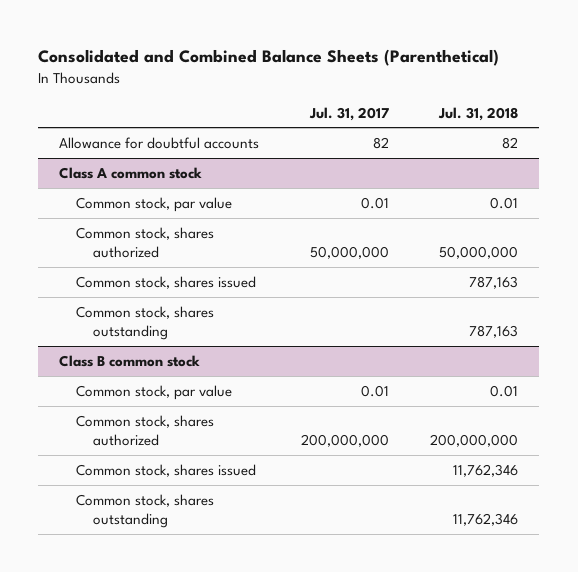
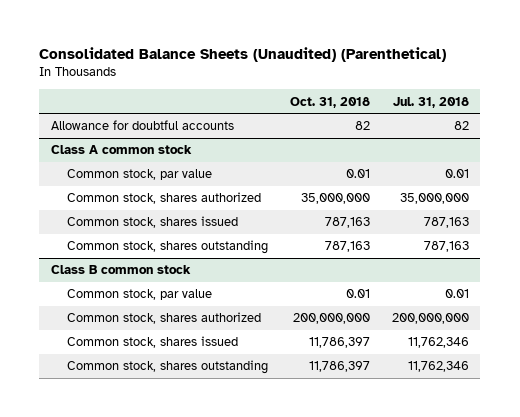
- Consolidated and Combined Balance Sheets (Parenthetical)
+ Consolidated Balance Sheets (Unaudited) (Parenthetical)
- | Jul. 31, 2017 | Jul. 31, 2018
+ | Oct. 31, 2018 | Jul. 31, 2018
@ Class A common stock
- Common stock, shares authorized | 50,000,000 | 50,000,000
+ Common stock, shares authorized | 35,000,000 | 35,000,000

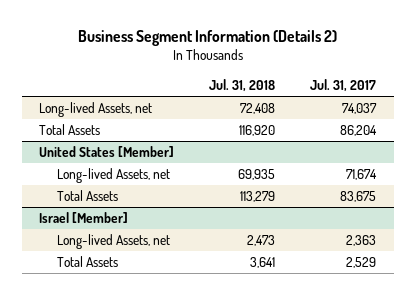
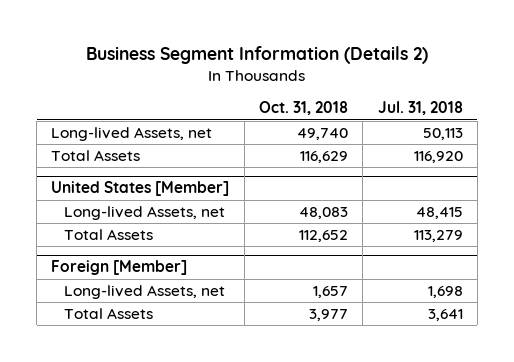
- | Jul. 31, 2018 | Jul. 31, 2017
+ | Oct. 31, 2018 | Jul. 31, 2018
- Long-lived Assets, net | 72,408 | 74,037
+ Long-lived Assets, net | 49,740 | 50,113
@ United States [Member]
- Long-lived Assets, net | 69,935 | 71,674
+ Long-lived Assets, net | 48,083 | 48,415
- Israel [Member]
- Long-lived Assets, net | 2,473 | 2,363
+ Foreign [Member]
+ Long-lived Assets, net | 1,657 | 1,698

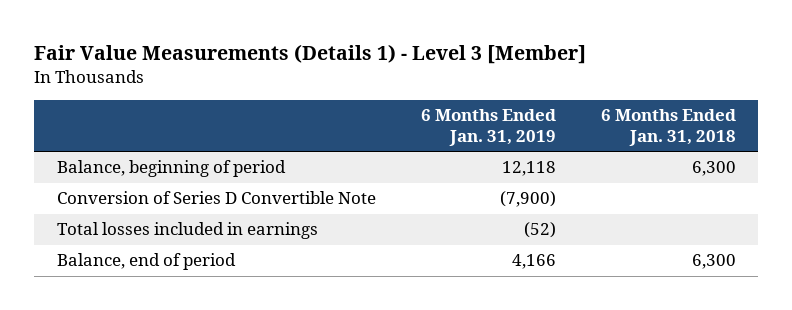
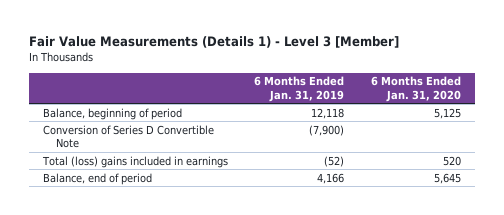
- | 6 Months Ended Jan. 31, 2019 | 6 Months Ended Jan. 31, 2018
+ | 6 Months Ended Jan. 31, 2019 | 6 Months Ended Jan. 31, 2020
- Total losses included in earnings | (52) |
+ Total (loss) gains included in earnings | (52) | 520

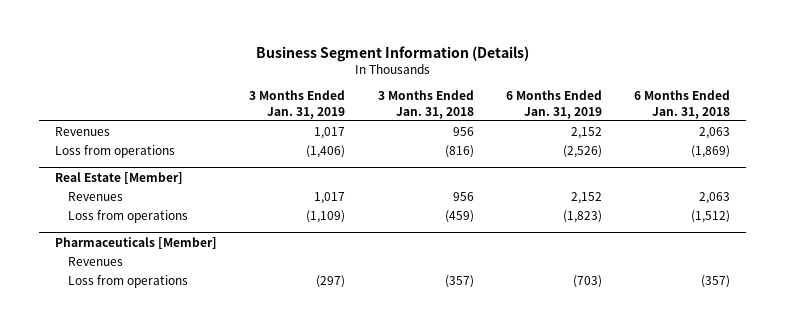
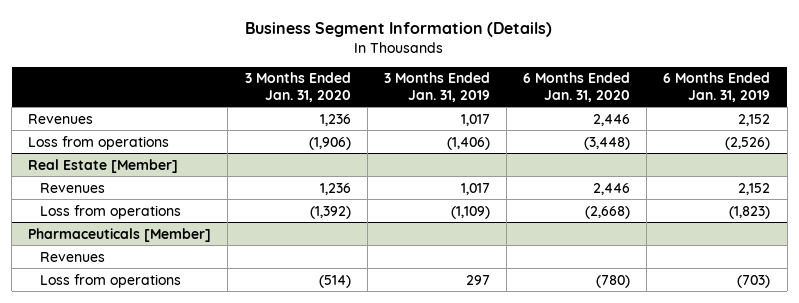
- | 3 Months Ended Jan. 31, 2019 | 3 Months Ended Jan. 31, 2018 | 6 Months Ended Jan. 31, 2019 | 6 Months Ended Jan. 31, 2018
+ | 3 Months Ended Jan. 31, 2020 | 3 Months Ended Jan. 31, 2019 | 6 Months Ended Jan. 31, 2020 | 6 Months Ended Jan. 31, 2019
@ Pharmaceuticals [Member]
- Loss from operations | (297) | (357) | (703) | (357)
+ Loss from operations | (514) | 297 | (780) | (703)

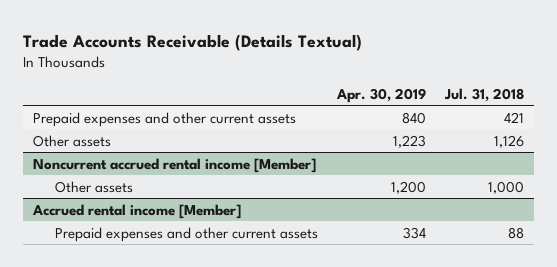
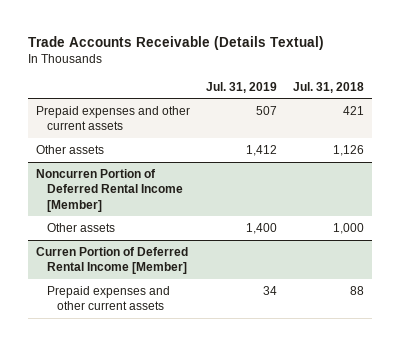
- | Apr. 30, 2019 | Jul. 31, 2018
+ | Jul. 31, 2019 | Jul. 31, 2018
- Noncurrent accrued rental income [Member]
+ Noncurren Portion of Deferred Rental Income [Member]
- Accrued rental income [Member]
+ Curren Portion of Deferred Rental Income [Member]

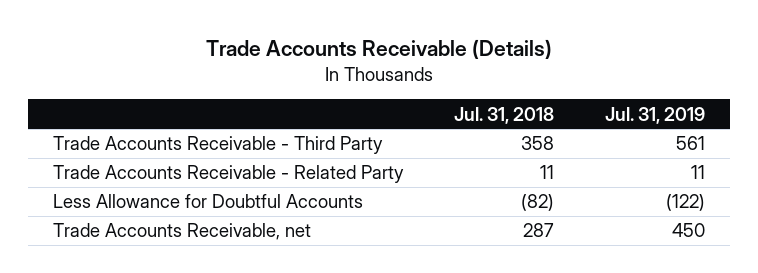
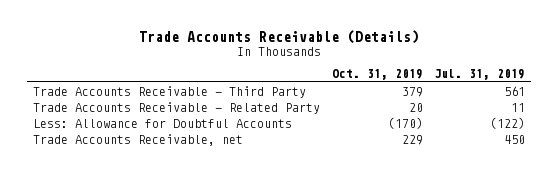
- | Jul. 31, 2018 | Jul. 31, 2019
+ | Oct. 31, 2019 | Jul. 31, 2019
- Less Allowance for Doubtful Accounts | (82) | (122)
+ Less: Allowance for Doubtful Accounts | (170) | (122)

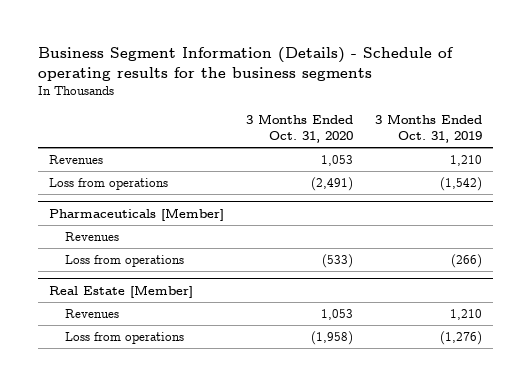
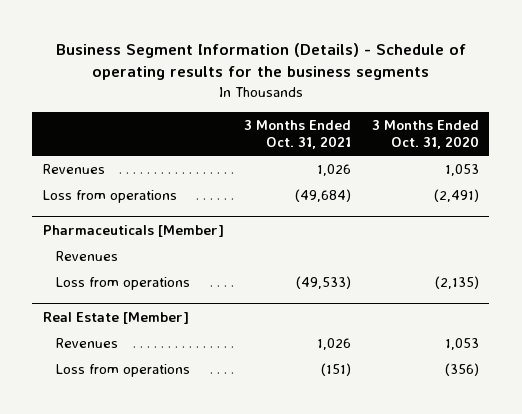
- | 3 Months Ended Oct. 31, 2020 | 3 Months Ended Oct. 31, 2019
+ | 3 Months Ended Oct. 31, 2021 | 3 Months Ended Oct. 31, 2020
@ Pharmaceuticals [Member]
- Loss from operations | (533) | (266)
+ Loss from operations | (49,533) | (2,135)
@ Real Estate [Member]
- Loss from operations | (1,958) | (1,276)
+ Loss from operations | (151) | (356)

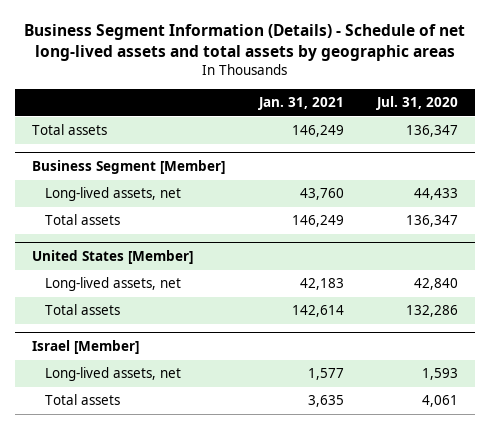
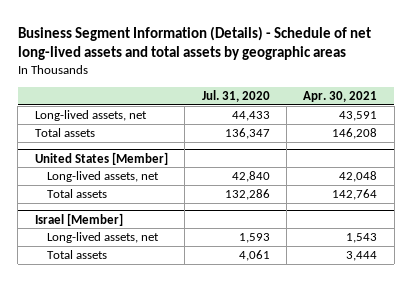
- | Jan. 31, 2021 | Jul. 31, 2020
+ | Jul. 31, 2020 | Apr. 30, 2021
- Total assets | 146,249 | 136,347
- Business Segment [Member]

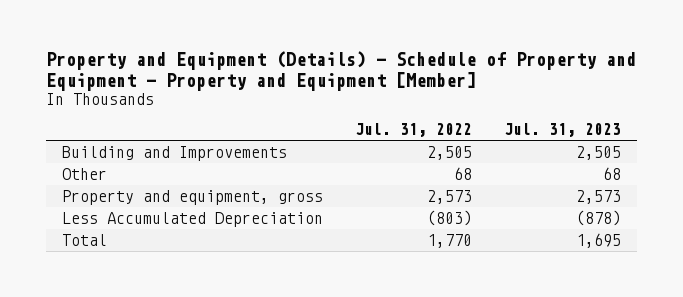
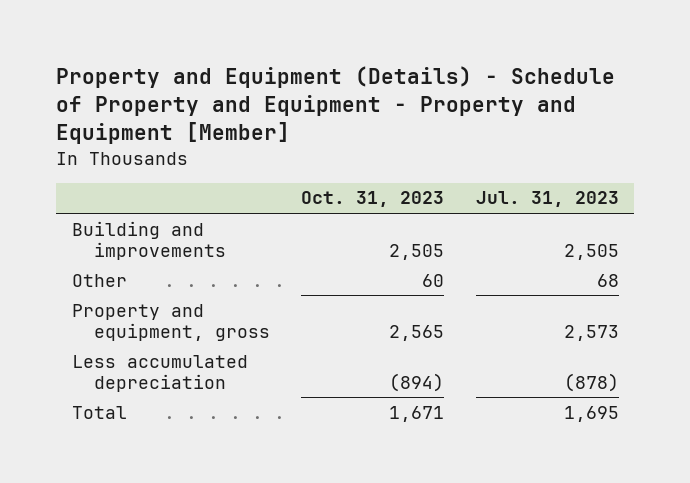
- | Jul. 31, 2022 | Jul. 31, 2023
+ | Oct. 31, 2023 | Jul. 31, 2023
- Building and Improvements | 2,505 | 2,505
+ Building and improvements | 2,505 | 2,505
- Less Accumulated Depreciation | (803) | (878)
+ Less accumulated depreciation | (894) | (878)

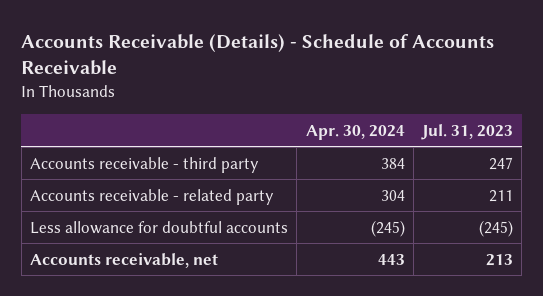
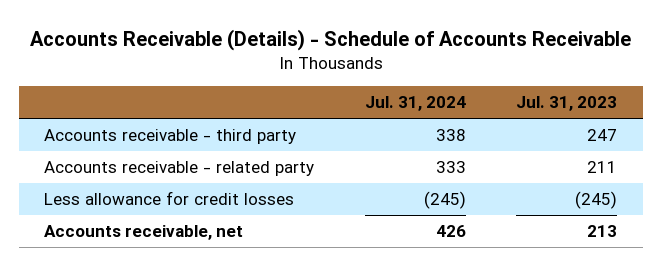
- | Apr. 30, 2024 | Jul. 31, 2023
+ | Jul. 31, 2024 | Jul. 31, 2023
- Less allowance for doubtful accounts | (245) | (245)
+ Less allowance for credit losses | (245) | (245)

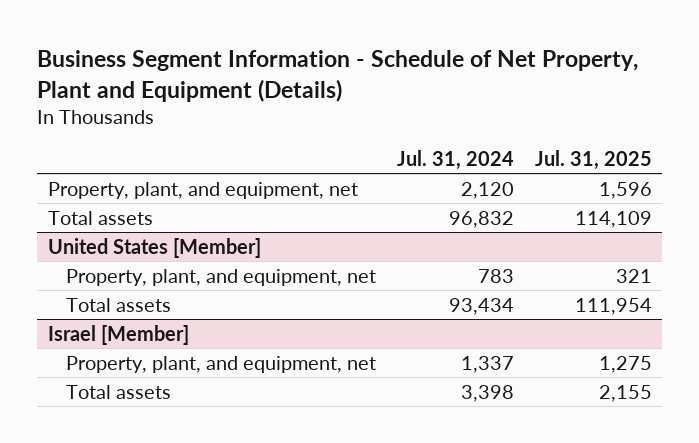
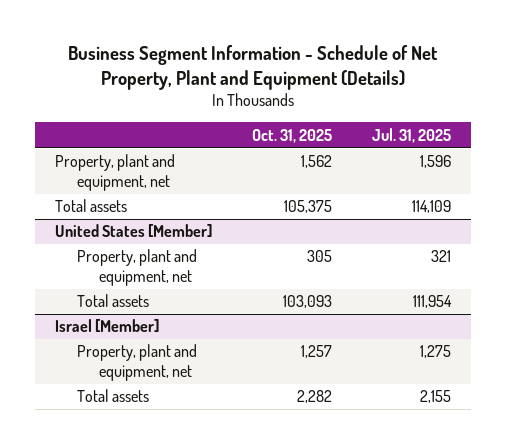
- | Jul. 31, 2024 | Jul. 31, 2025
+ | Oct. 31, 2025 | Jul. 31, 2025
- Property, plant, and equipment, net | 2,120 | 1,596
+ Property, plant and equipment, net | 1,562 | 1,596
@ United States [Member]
- Property, plant, and equipment, net | 783 | 321
+ Property, plant and equipment, net | 305 | 321
@ Israel [Member]
- Property, plant, and equipment, net | 1,337 | 1,275
+ Property, plant and equipment, net | 1,257 | 1,275

